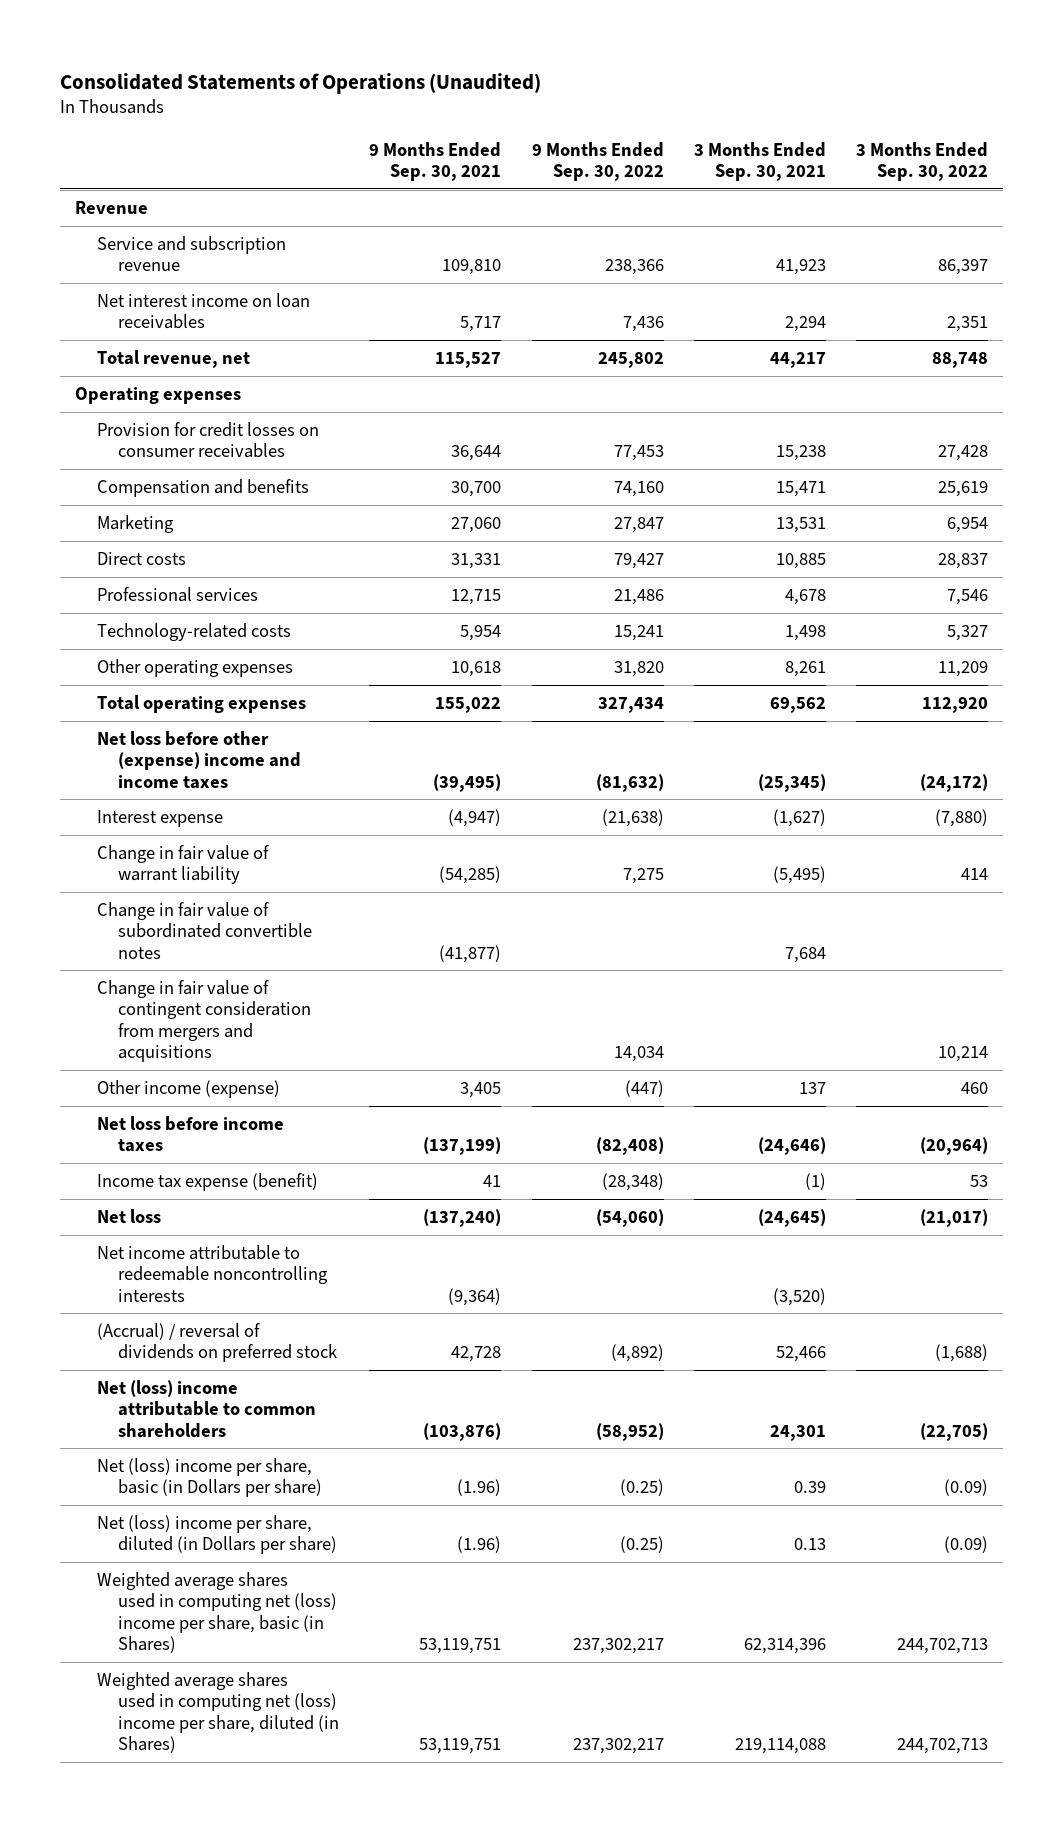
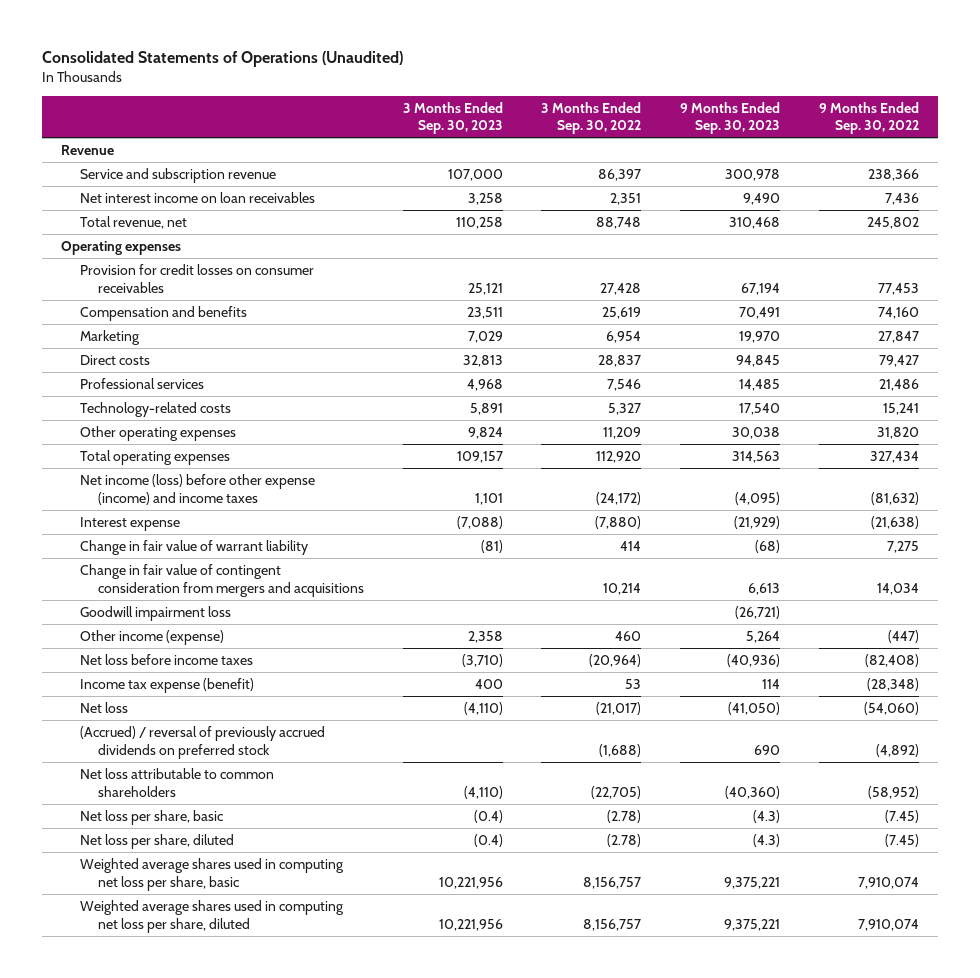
- | 9 Months Ended Sep. 30, 2021 | 9 Months Ended Sep. 30, 2022 | 3 Months Ended Sep. 30, 2021 | 3 Months Ended Sep. 30, 2022
+ | 3 Months Ended Sep. 30, 2023 | 3 Months Ended Sep. 30, 2022 | 9 Months Ended Sep. 30, 2023 | 9 Months Ended Sep. 30, 2022
- Net loss before other (expense) income and income taxes | (39,495) | (81,632) | (25,345) | (24,172)
+ Net income (loss) before other expense (income) and income taxes | 1,101 | (24,172) | (4,095) | (81,632)
- Change in fair value of subordinated convertible notes | (41,877) | | 7,684 |
+ Goodwill impairment loss | | | (26,721) |
- Net income attributable to redeemable noncontrolling interests | (9,364) | | (3,520) |
- (Accrual) / reversal of dividends on preferred stock | 42,728 | (4,892) | 52,466 | (1,688)
- Net (loss) income attributable to common shareholders | (103,876) | (58,952) | 24,301 | (22,705)
- Net (loss) income per share, basic (in Dollars per share) | (1.96) | (0.25) | 0.39 | (0.09)
- Net (loss) income per share, diluted (in Dollars per share) | (1.96) | (0.25) | 0.13 | (0.09)
- Weighted average shares used in computing net (loss) income per share, basic (in Shares) | 53,119,751 | 237,302,217 | 62,314,396 | 244,702,713
- Weighted average shares used in computing net (loss) income per share, diluted (in Shares) | 53,119,751 | 237,302,217 | 219,114,088 | 244,702,713
+ (Accrued) / reversal of previously accrued dividends on preferred stock | | (1,688) | 690 | (4,892)
+ Net loss attributable to common shareholders | (4,110) | (22,705) | (40,360) | (58,952)
+ Net loss per share, basic | (0.4) | (2.78) | (4.3) | (7.45)
+ Net loss per share, diluted | (0.4) | (2.78) | (4.3) | (7.45)
+ Weighted average shares used in computing net loss per share, basic | 10,221,956 | 8,156,757 | 9,375,221 | 7,910,074
+ Weighted average shares used in computing net loss per share, diluted | 10,221,956 | 8,156,757 | 9,375,221 | 7,910,074

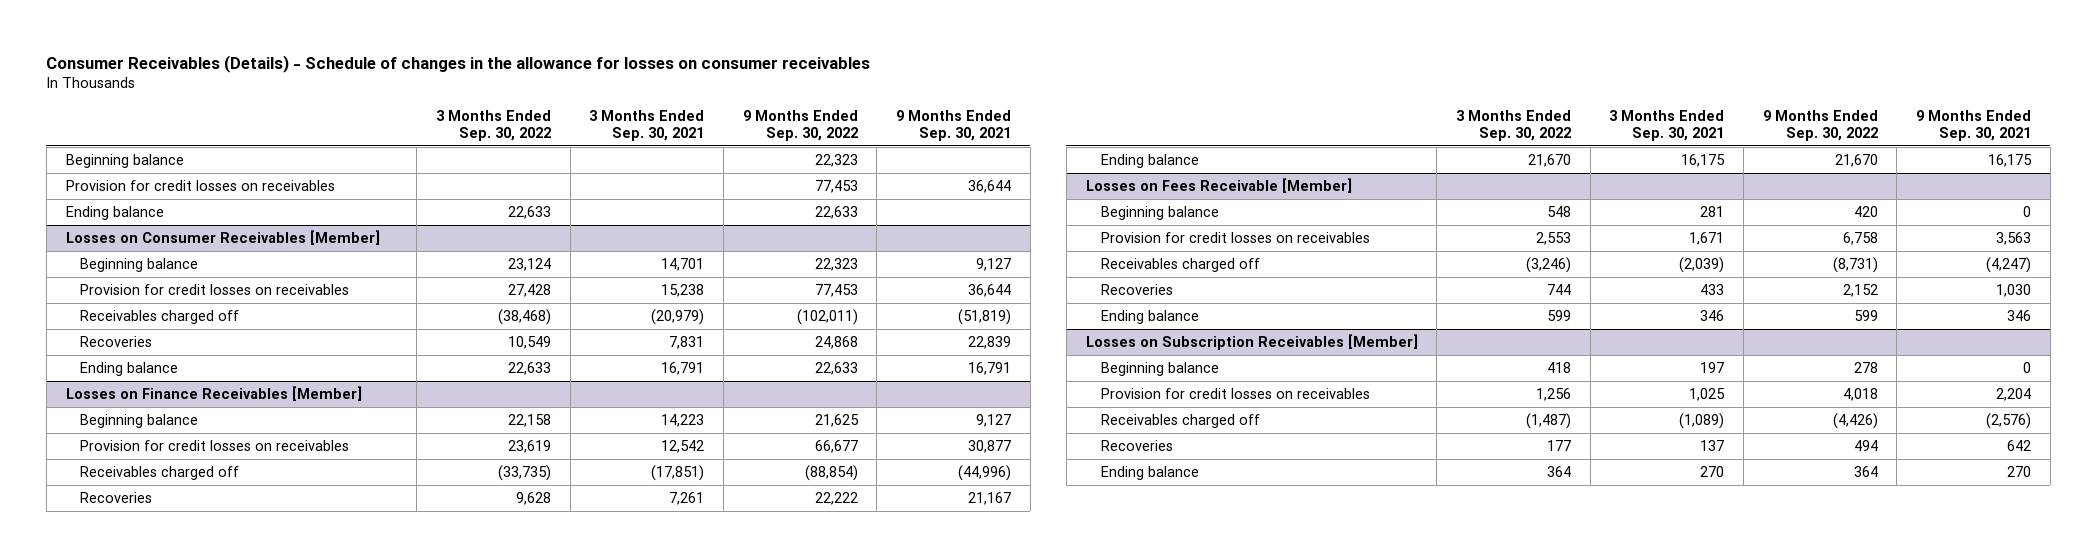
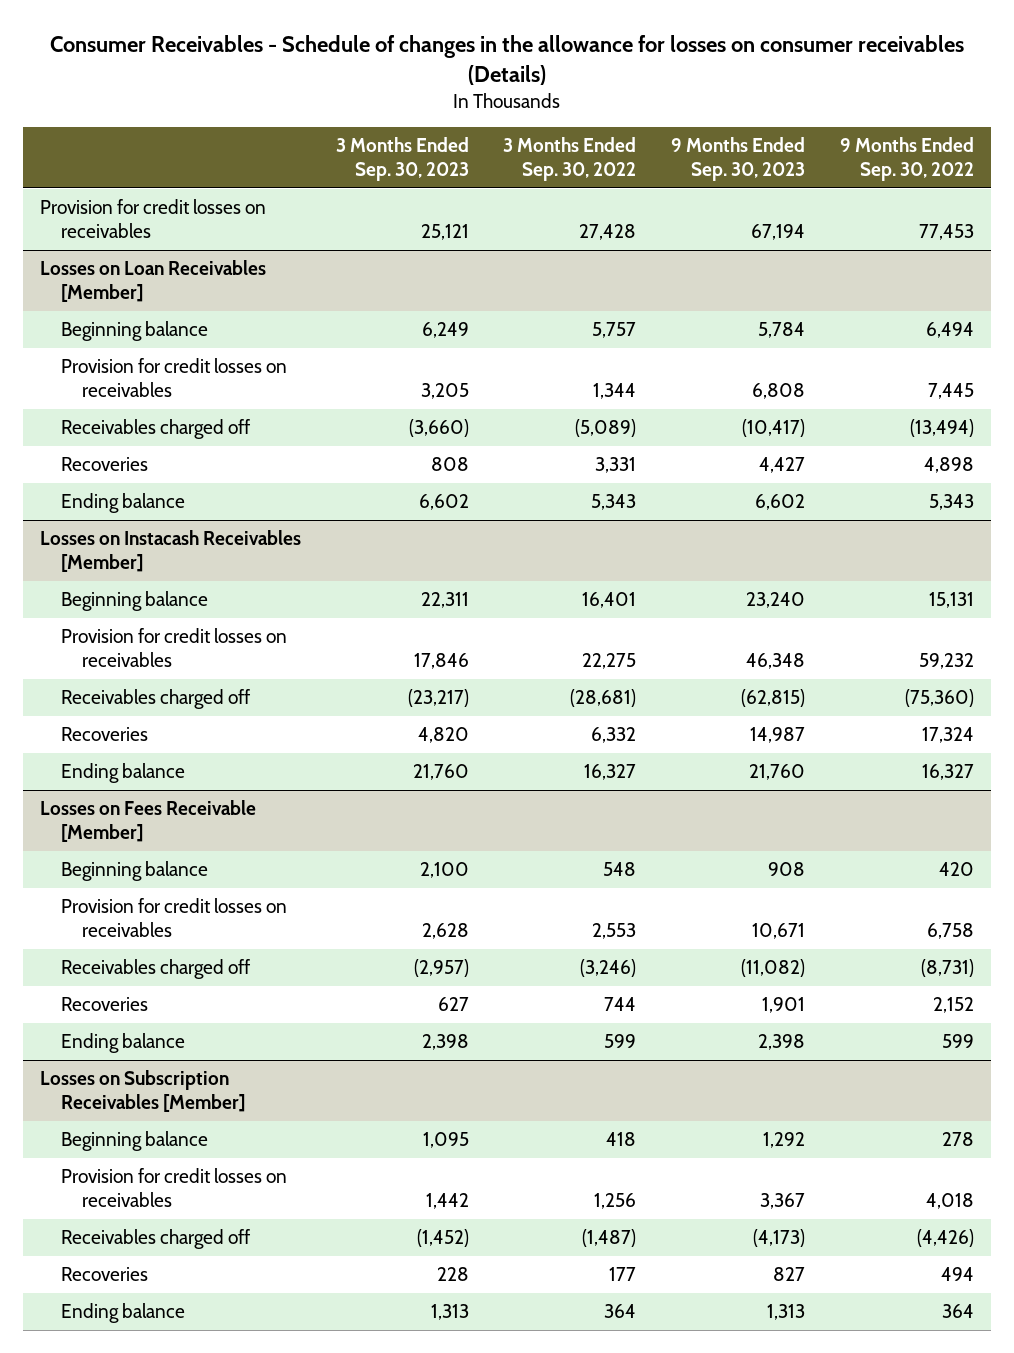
- Consumer Receivables (Details) - Schedule of changes in the allowance for losses on consumer receivables
+ Consumer Receivables - Schedule of changes in the allowance for losses on consumer receivables (Details)
- | 3 Months Ended Sep. 30, 2022 | 3 Months Ended Sep. 30, 2021 | 9 Months Ended Sep. 30, 2022 | 9 Months Ended Sep. 30, 2021
+ | 3 Months Ended Sep. 30, 2023 | 3 Months Ended Sep. 30, 2022 | 9 Months Ended Sep. 30, 2023 | 9 Months Ended Sep. 30, 2022
- Beginning balance | | | 22,323 |
- Provision for credit losses on receivables | | | 77,453 | 36,644
- Ending balance | 22,633 | | 22,633 |
- Losses on Consumer Receivables [Member]
- Beginning balance | 23,124 | 14,701 | 22,323 | 9,127
- Receivables charged off | (38,468) | (20,979) | (102,011) | (51,819)
- Recoveries | 10,549 | 7,831 | 24,868 | 22,839
- Ending balance | 22,633 | 16,791 | 22,633 | 16,791
- Losses on Finance Receivables [Member]
- Beginning balance | 22,158 | 14,223 | 21,625 | 9,127
- Provision for credit losses on receivables | 23,619 | 12,542 | 66,677 | 30,877
- Receivables charged off | (33,735) | (17,851) | (88,854) | (44,996)
- Recoveries | 9,628 | 7,261 | 22,222 | 21,167
- Ending balance | 21,670 | 16,175 | 21,670 | 16,175
+ Losses on Loan Receivables [Member]
+ Beginning balance | 6,249 | 5,757 | 5,784 | 6,494
+ Provision for credit losses on receivables | 3,205 | 1,344 | 6,808 | 7,445
+ Receivables charged off | (3,660) | (5,089) | (10,417) | (13,494)
+ Recoveries | 808 | 3,331 | 4,427 | 4,898
+ Ending balance | 6,602 | 5,343 | 6,602 | 5,343
+ Losses on Instacash Receivables [Member]
+ Beginning balance | 22,311 | 16,401 | 23,240 | 15,131
+ Provision for credit losses on receivables | 17,846 | 22,275 | 46,348 | 59,232
+ Receivables charged off | (23,217) | (28,681) | (62,815) | (75,360)
+ Recoveries | 4,820 | 6,332 | 14,987 | 17,324
+ Ending balance | 21,760 | 16,327 | 21,760 | 16,327

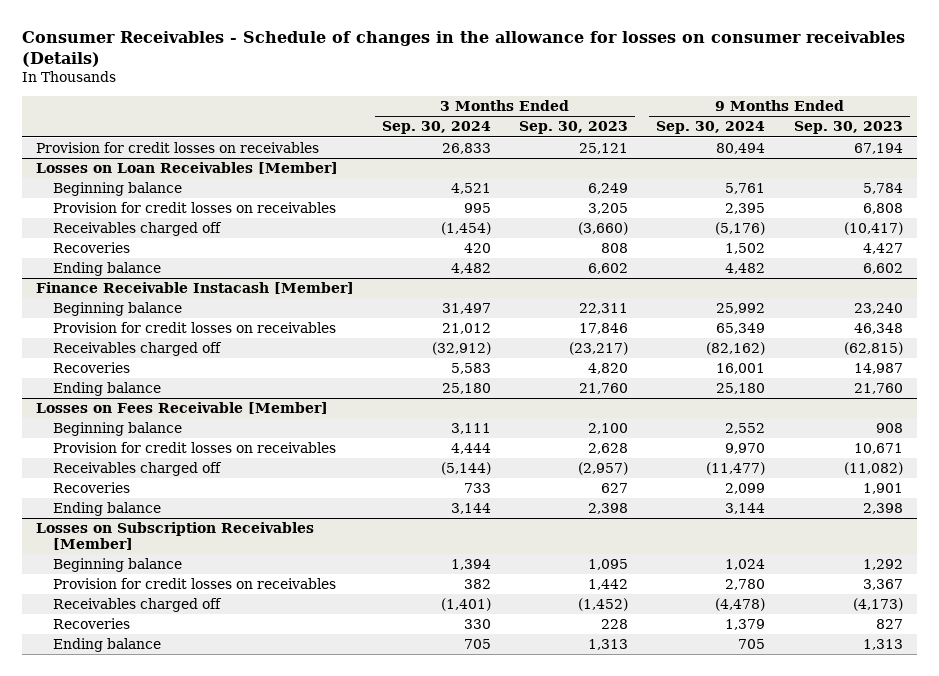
- | 3 Months Ended Sep. 30, 2023 | 3 Months Ended Sep. 30, 2022 | 9 Months Ended Sep. 30, 2023 | 9 Months Ended Sep. 30, 2022
+ | 3 Months Ended Sep. 30, 2024 | 3 Months Ended Sep. 30, 2023 | 9 Months Ended Sep. 30, 2024 | 9 Months Ended Sep. 30, 2023
- Losses on Instacash Receivables [Member]
+ Finance Receivable Instacash [Member]

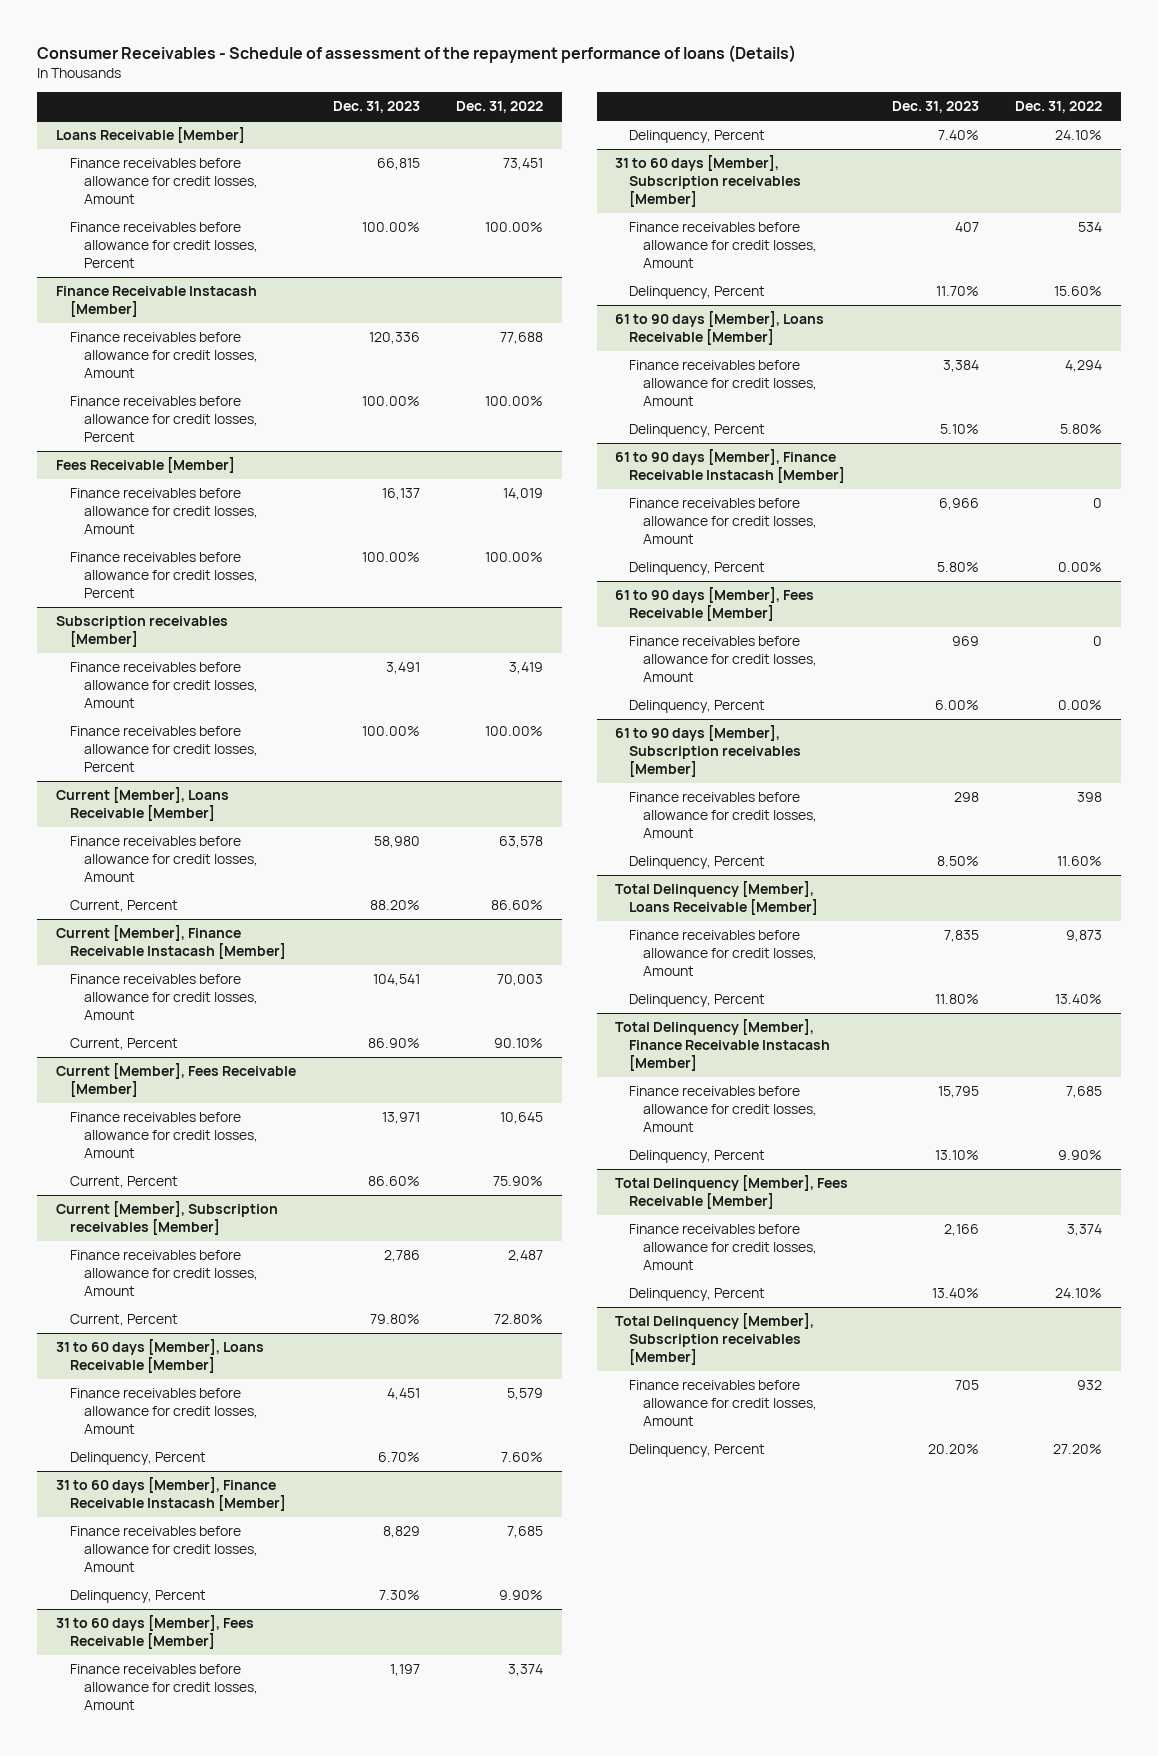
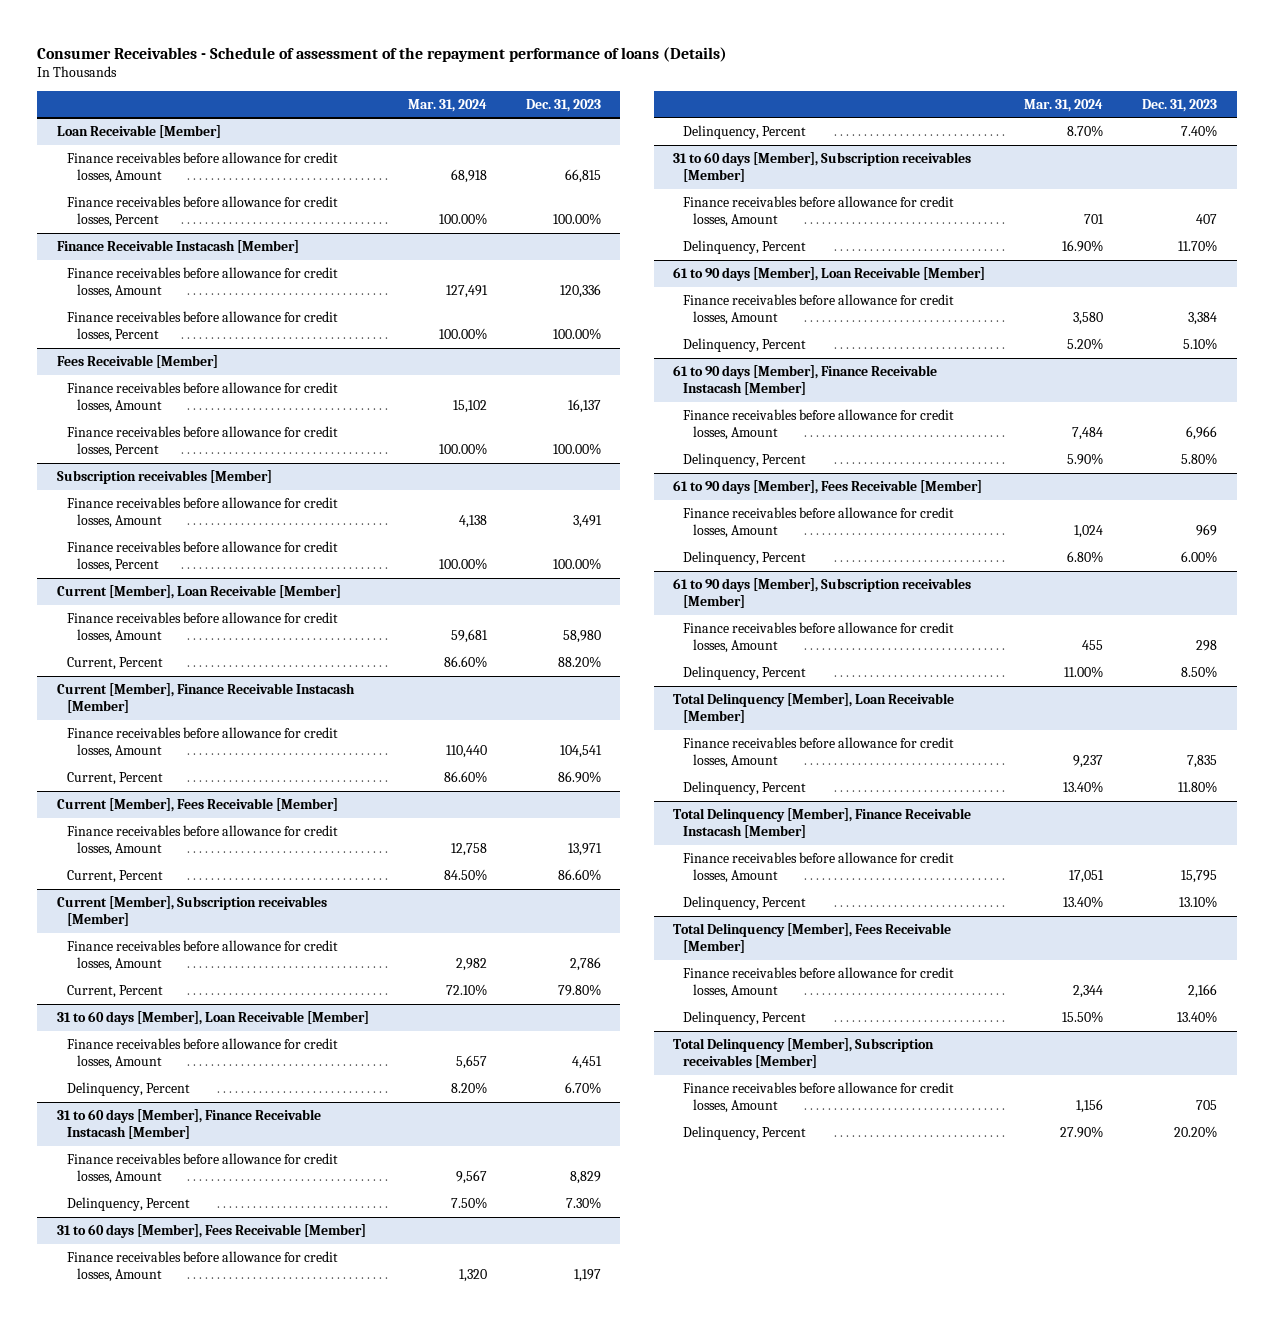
- | Dec. 31, 2023 | Dec. 31, 2022
+ | Mar. 31, 2024 | Dec. 31, 2023
- Loans Receivable [Member]
+ Loan Receivable [Member]
- Current [Member], Loans Receivable [Member]
+ Current [Member], Loan Receivable [Member]
- 31 to 60 days [Member], Loans Receivable [Member]
+ 31 to 60 days [Member], Loan Receivable [Member]
- 61 to 90 days [Member], Loans Receivable [Member]
+ 61 to 90 days [Member], Loan Receivable [Member]
- Total Delinquency [Member], Loans Receivable [Member]
+ Total Delinquency [Member], Loan Receivable [Member]

